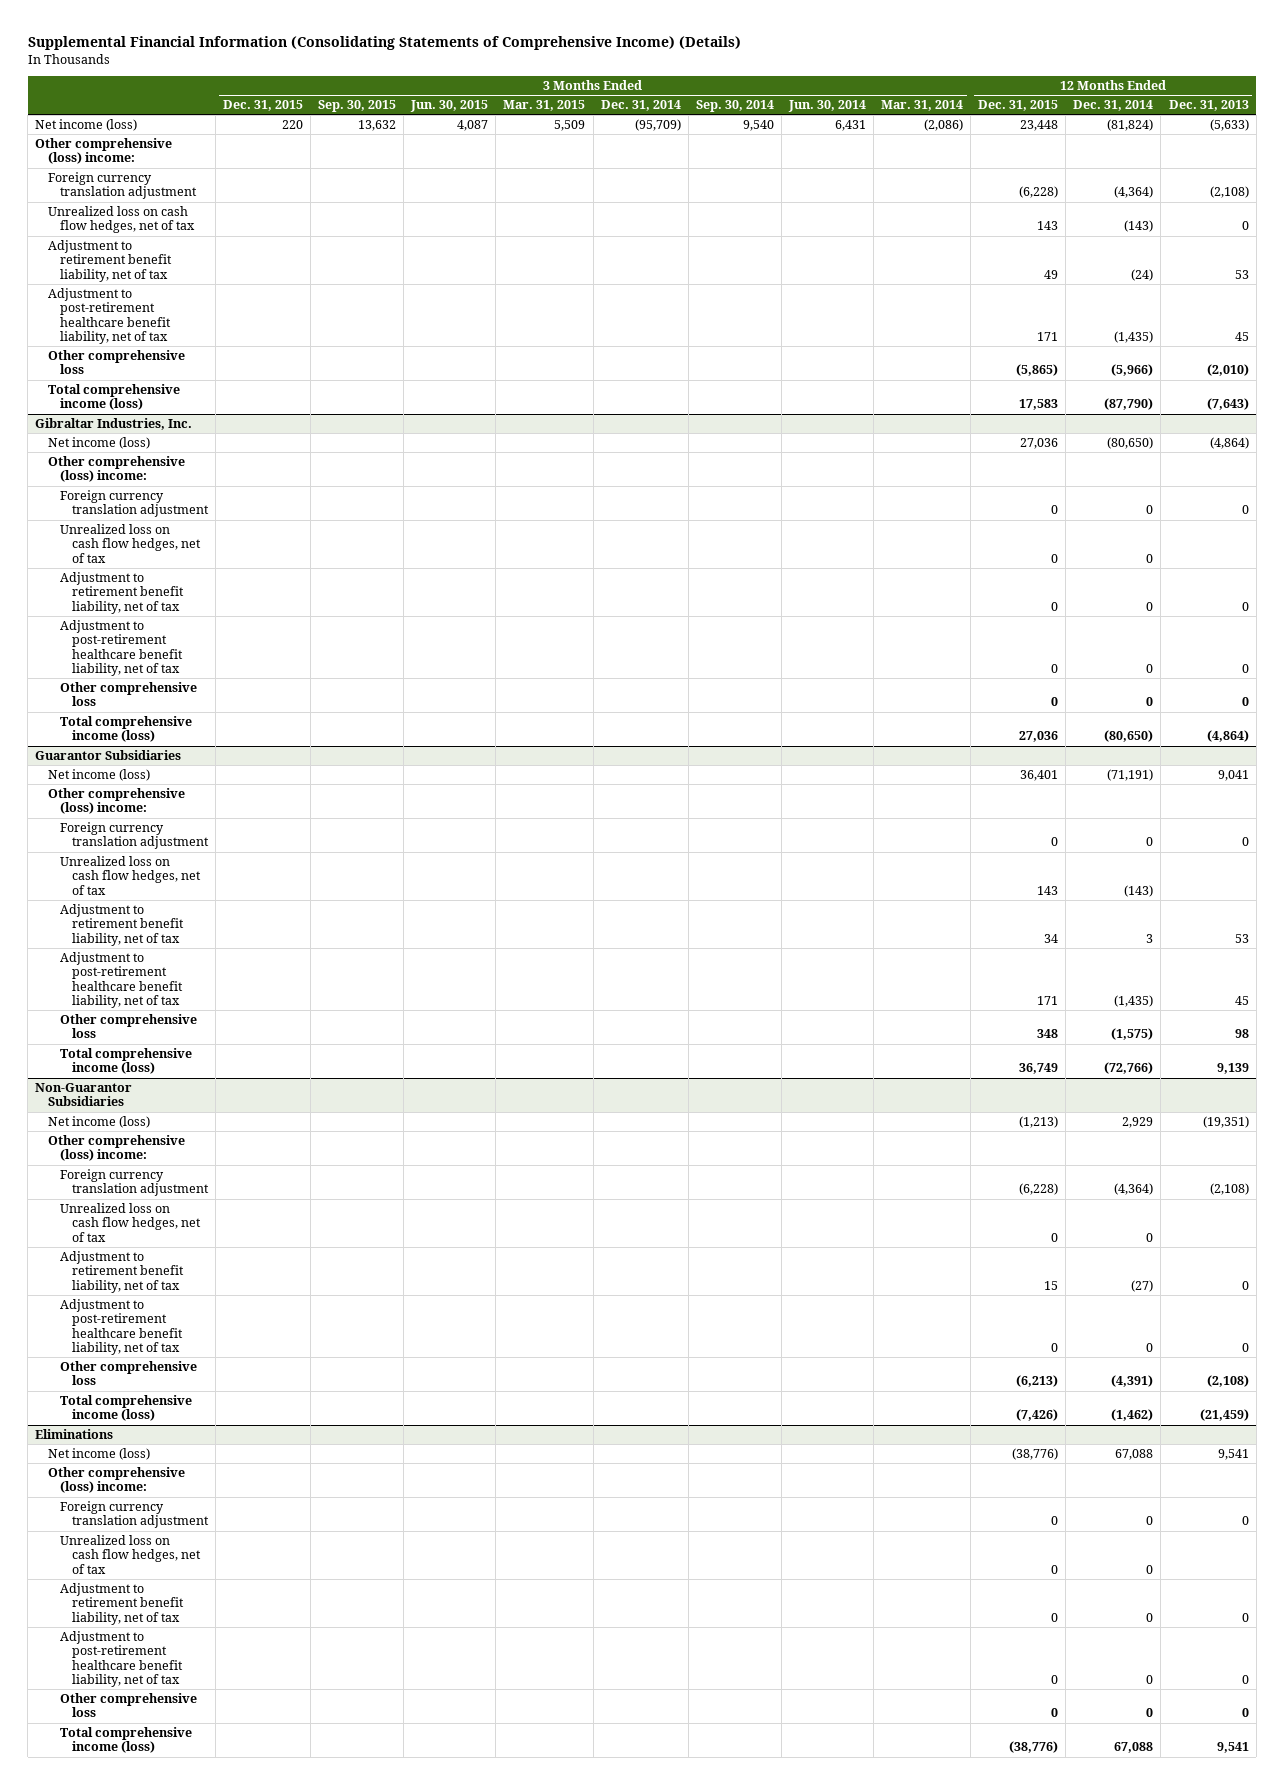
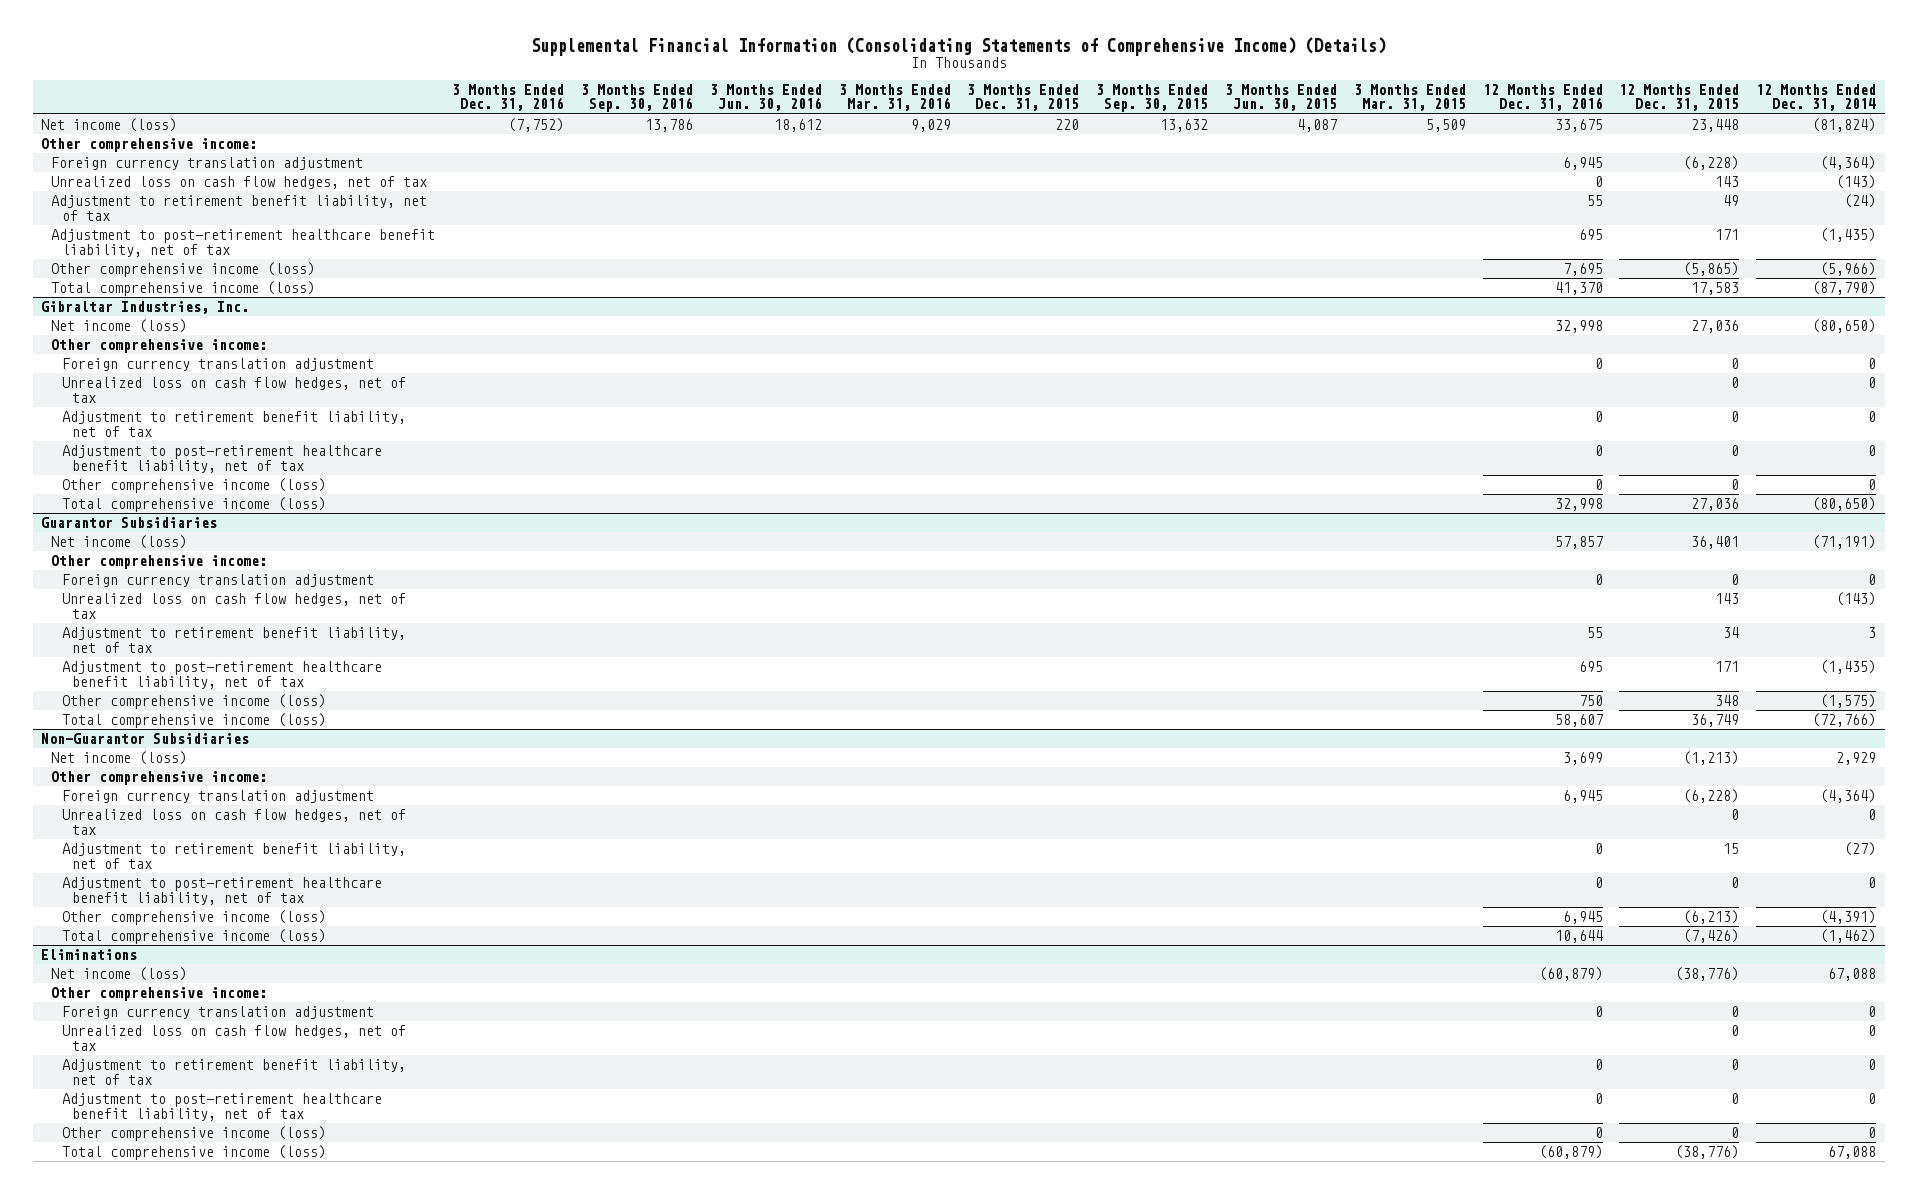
- | 3 Months Ended Dec. 31, 2015 | 3 Months Ended Sep. 30, 2015 | 3 Months Ended Jun. 30, 2015 | 3 Months Ended Mar. 31, 2015 | 3 Months Ended Dec. 31, 2014 | 3 Months Ended Sep. 30, 2014 | 3 Months Ended Jun. 30, 2014 | 3 Months Ended Mar. 31, 2014 | 12 Months Ended Dec. 31, 2015 | 12 Months Ended Dec. 31, 2014 | 12 Months Ended Dec. 31, 2013
+ | 3 Months Ended Dec. 31, 2016 | 3 Months Ended Sep. 30, 2016 | 3 Months Ended Jun. 30, 2016 | 3 Months Ended Mar. 31, 2016 | 3 Months Ended Dec. 31, 2015 | 3 Months Ended Sep. 30, 2015 | 3 Months Ended Jun. 30, 2015 | 3 Months Ended Mar. 31, 2015 | 12 Months Ended Dec. 31, 2016 | 12 Months Ended Dec. 31, 2015 | 12 Months Ended Dec. 31, 2014
- Other comprehensive (loss) income:
+ Other comprehensive income:
- Other comprehensive loss | | | | | | | | | (5,865) | (5,966) | (2,010)
+ Other comprehensive income (loss) | | | | | | | | | 7,695 | (5,865) | (5,966)
@ Gibraltar Industries, Inc.
- Other comprehensive (loss) income:
+ Other comprehensive income:
- Other comprehensive loss | | | | | | | | | 0 | 0 | 0
+ Other comprehensive income (loss) | | | | | | | | | 0 | 0 | 0
@ Guarantor Subsidiaries
- Other comprehensive (loss) income:
+ Other comprehensive income:
- Other comprehensive loss | | | | | | | | | 348 | (1,575) | 98
+ Other comprehensive income (loss) | | | | | | | | | 750 | 348 | (1,575)
@ Non-Guarantor Subsidiaries
- Other comprehensive (loss) income:
+ Other comprehensive income:
- Other comprehensive loss | | | | | | | | | (6,213) | (4,391) | (2,108)
+ Other comprehensive income (loss) | | | | | | | | | 6,945 | (6,213) | (4,391)
@ Eliminations
- Other comprehensive (loss) income:
+ Other comprehensive income:
- Other comprehensive loss | | | | | | | | | 0 | 0 | 0
+ Other comprehensive income (loss) | | | | | | | | | 0 | 0 | 0

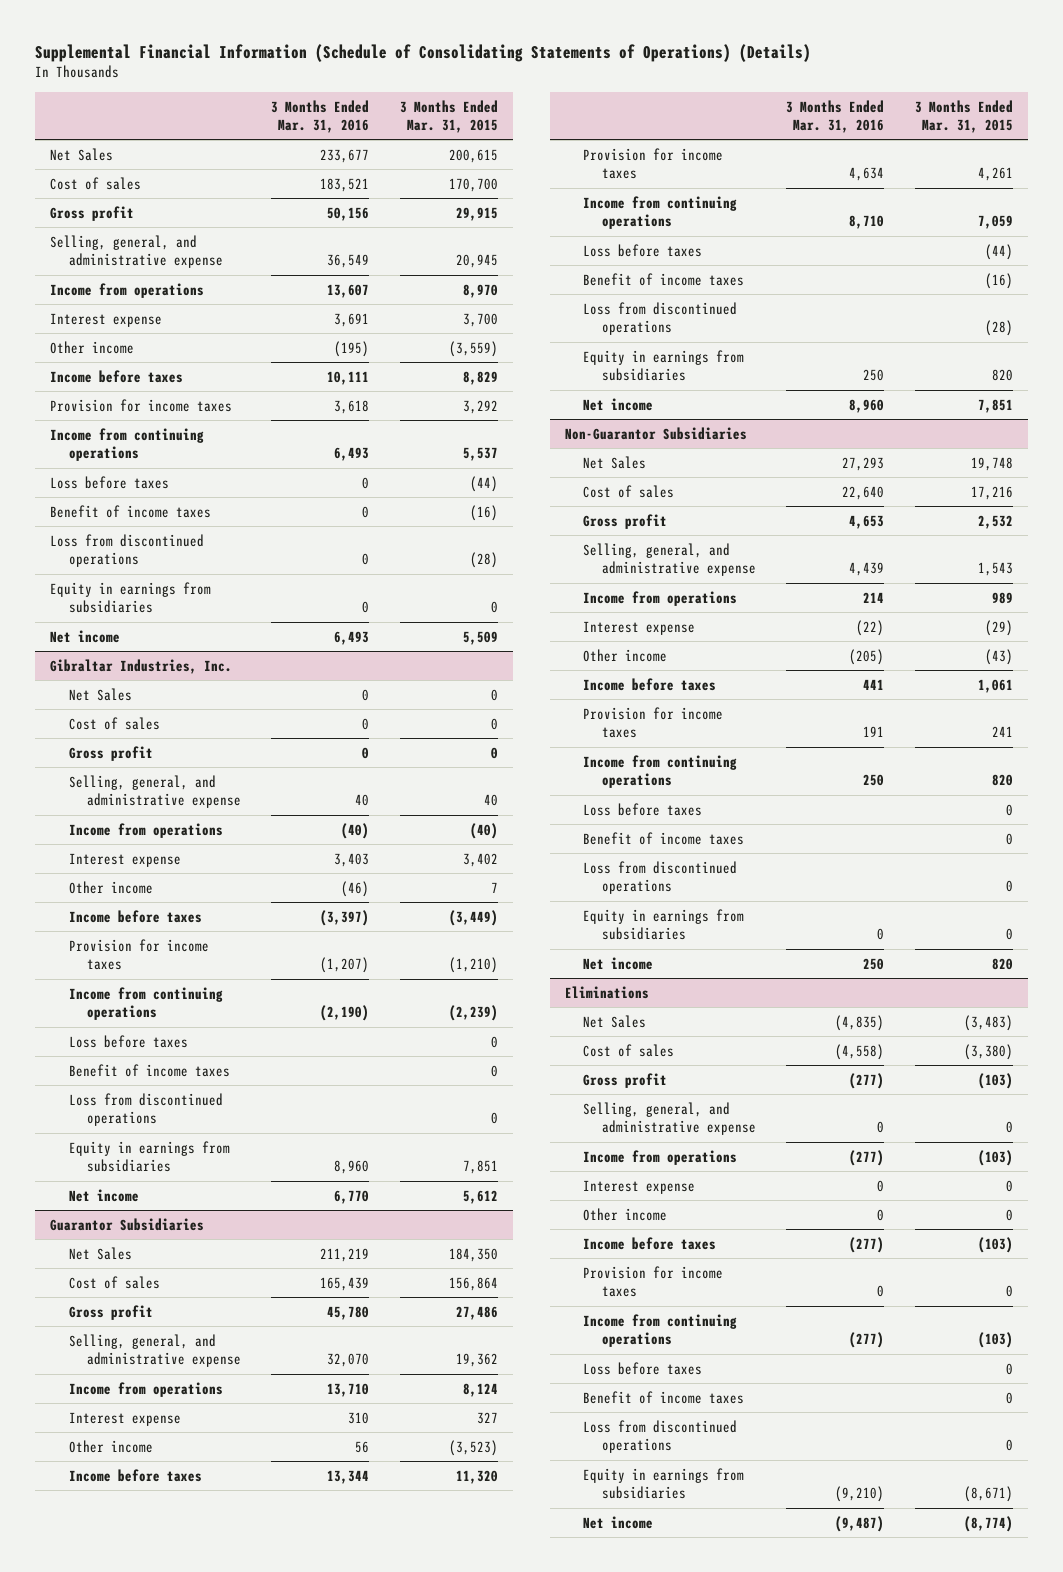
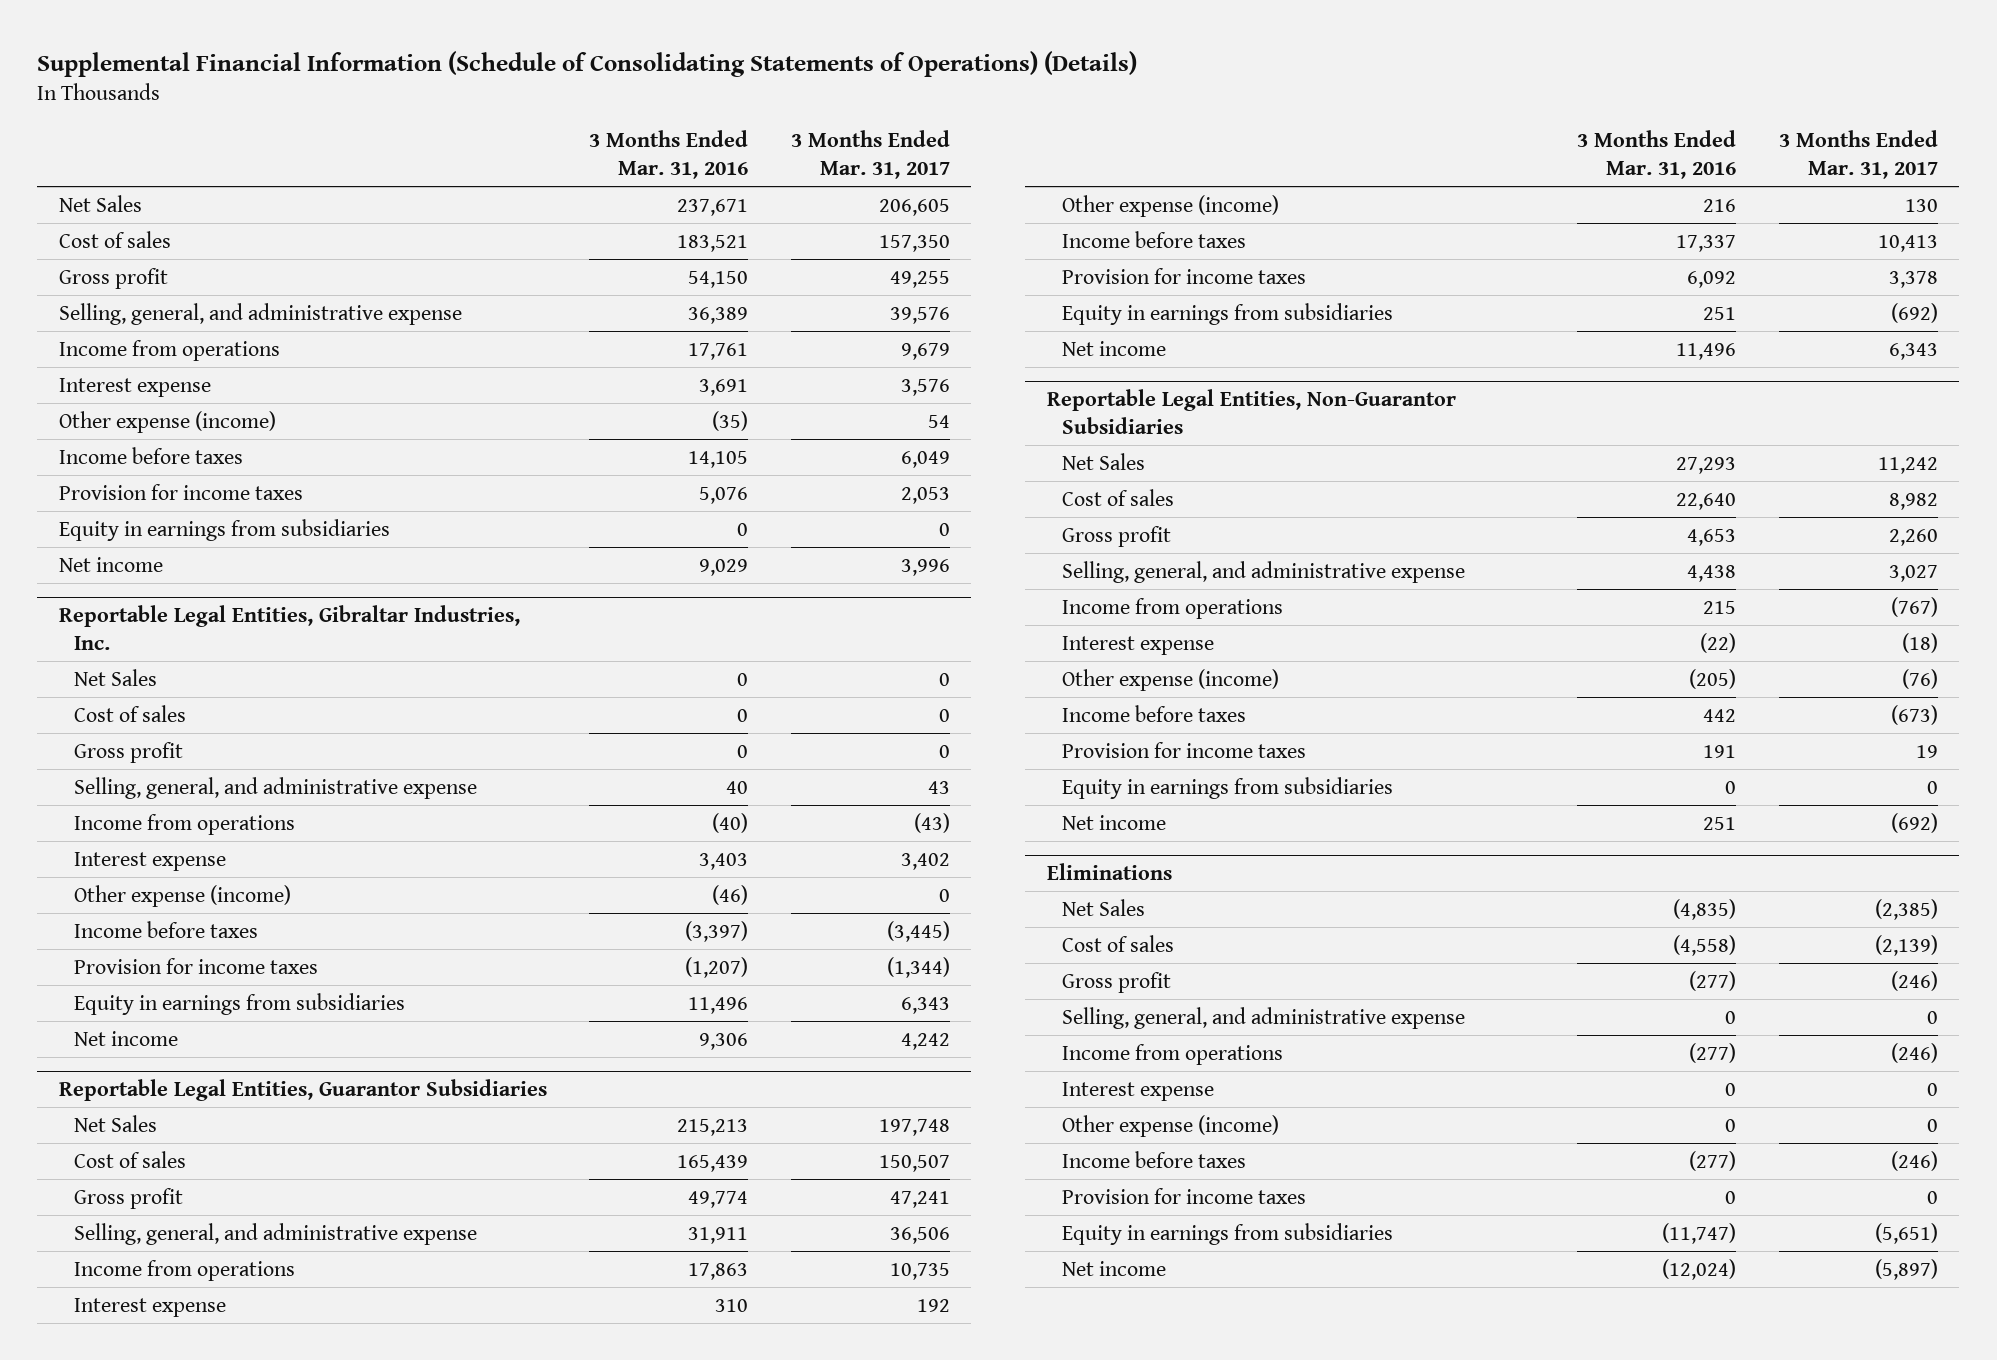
- | 3 Months Ended Mar. 31, 2016 | 3 Months Ended Mar. 31, 2015
+ | 3 Months Ended Mar. 31, 2016 | 3 Months Ended Mar. 31, 2017
- Net Sales | 233,677 | 200,615
+ Net Sales | 237,671 | 206,605
- Gross profit | 50,156 | 29,915
- Selling, general, and administrative expense | 36,549 | 20,945
- Income from operations | 13,607 | 8,970
+ Gross profit | 54,150 | 49,255
+ Selling, general, and administrative expense | 36,389 | 39,576
+ Income from operations | 17,761 | 9,679
- Other income | (195) | (3,559)
- Income before taxes | 10,111 | 8,829
- Provision for income taxes | 3,618 | 3,292
- Income from continuing operations | 6,493 | 5,537
- Loss before taxes | 0 | (44)
- Benefit of income taxes | 0 | (16)
- Loss from discontinued operations | 0 | (28)
+ Other expense (income) | (35) | 54
+ Income before taxes | 14,105 | 6,049
+ Provision for income taxes | 5,076 | 2,053
- Net income | 6,493 | 5,509
- Gibraltar Industries, Inc.
+ Net income | 9,029 | 3,996
+ Reportable Legal Entities, Gibraltar Industries, Inc.
- Other income | (46) | 7
+ Other expense (income) | (46) | 0
- Income from continuing operations | (2,190) | (2,239)
- Loss before taxes | | 0
- Benefit of income taxes | | 0
- Loss from discontinued operations | | 0
- Equity in earnings from subsidiaries | 8,960 | 7,851
- Net income | 6,770 | 5,612
- Guarantor Subsidiaries
- Net Sales | 211,219 | 184,350
+ Equity in earnings from subsidiaries | 11,496 | 6,343
+ Net income | 9,306 | 4,242
+ Reportable Legal Entities, Guarantor Subsidiaries
+ Net Sales | 215,213 | 197,748
- Gross profit | 45,780 | 27,486
- Selling, general, and administrative expense | 32,070 | 19,362
- Income from operations | 13,710 | 8,124
+ Gross profit | 49,774 | 47,241
+ Selling, general, and administrative expense | 31,911 | 36,506
+ Income from operations | 17,863 | 10,735
- Other income | 56 | (3,523)
- Income before taxes | 13,344 | 11,320
- Provision for income taxes | 4,634 | 4,261
- Income from continuing operations | 8,710 | 7,059
- Loss before taxes | | (44)
- Benefit of income taxes | | (16)
- Loss from discontinued operations | | (28)
- Equity in earnings from subsidiaries | 250 | 820
- Net income | 8,960 | 7,851
- Non-Guarantor Subsidiaries
+ Other expense (income) | 216 | 130
+ Income before taxes | 17,337 | 10,413
+ Provision for income taxes | 6,092 | 3,378
+ Equity in earnings from subsidiaries | 251 | (692)
+ Net income | 11,496 | 6,343
+ Reportable Legal Entities, Non-Guarantor Subsidiaries
- Selling, general, and administrative expense | 4,439 | 1,543
- Income from operations | 214 | 989
+ Selling, general, and administrative expense | 4,438 | 3,027
+ Income from operations | 215 | (767)
- Other income | (205) | (43)
- Income before taxes | 441 | 1,061
+ Other expense (income) | (205) | (76)
+ Income before taxes | 442 | (673)
- Income from continuing operations | 250 | 820
- Loss before taxes | | 0
- Benefit of income taxes | | 0
- Loss from discontinued operations | | 0
- Net income | 250 | 820
+ Net income | 251 | (692)
@ Eliminations
- Other income | 0 | 0
+ Other expense (income) | 0 | 0
- Income from continuing operations | (277) | (103)
- Loss before taxes | | 0
- Benefit of income taxes | | 0
- Loss from discontinued operations | | 0
- Equity in earnings from subsidiaries | (9,210) | (8,671)
- Net income | (9,487) | (8,774)
+ Equity in earnings from subsidiaries | (11,747) | (5,651)
+ Net income | (12,024) | (5,897)

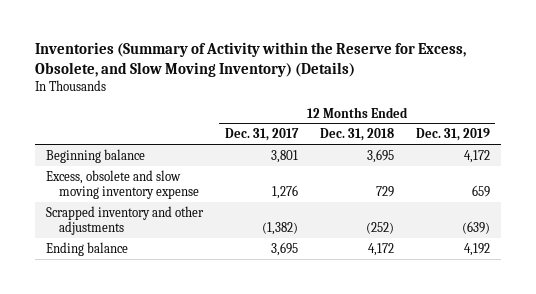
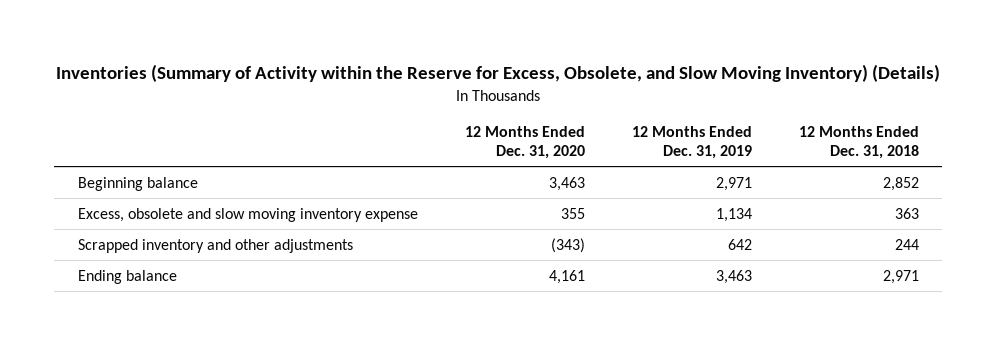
- | 12 Months Ended Dec. 31, 2017 | 12 Months Ended Dec. 31, 2018 | 12 Months Ended Dec. 31, 2019
+ | 12 Months Ended Dec. 31, 2020 | 12 Months Ended Dec. 31, 2019 | 12 Months Ended Dec. 31, 2018
- Beginning balance | 3,801 | 3,695 | 4,172
- Excess, obsolete and slow moving inventory expense | 1,276 | 729 | 659
- Scrapped inventory and other adjustments | (1,382) | (252) | (639)
- Ending balance | 3,695 | 4,172 | 4,192
+ Beginning balance | 3,463 | 2,971 | 2,852
+ Excess, obsolete and slow moving inventory expense | 355 | 1,134 | 363
+ Scrapped inventory and other adjustments | (343) | 642 | 244
+ Ending balance | 4,161 | 3,463 | 2,971

